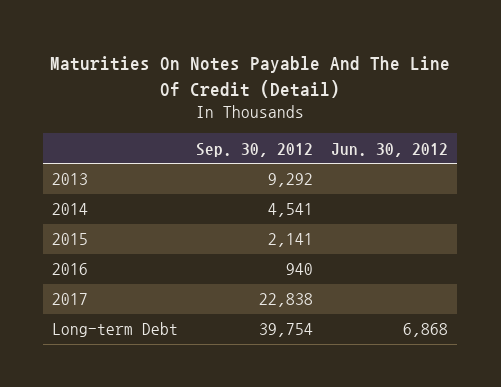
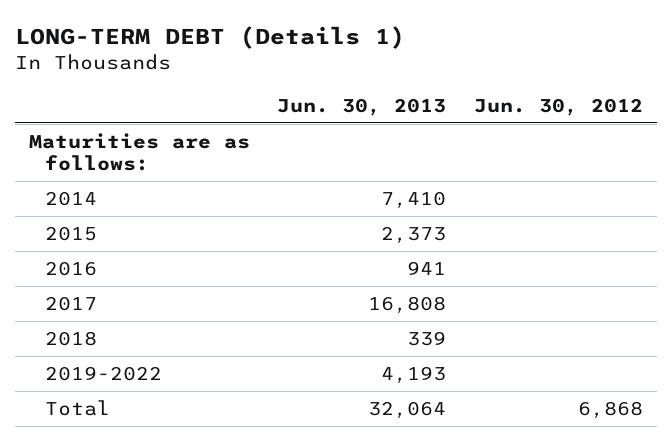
- Maturities On Notes Payable And The Line Of Credit (Detail)
+ LONG-TERM DEBT (Details 1)
- | Sep. 30, 2012 | Jun. 30, 2012
+ | Jun. 30, 2013 | Jun. 30, 2012
- 2013 | 9,292 |
+ Maturities are as follows:
- Long-term Debt | 39,754 | 6,868
+ 2018 | 339 |
+ 2019-2022 | 4,193 |
+ Total | 32,064 | 6,868

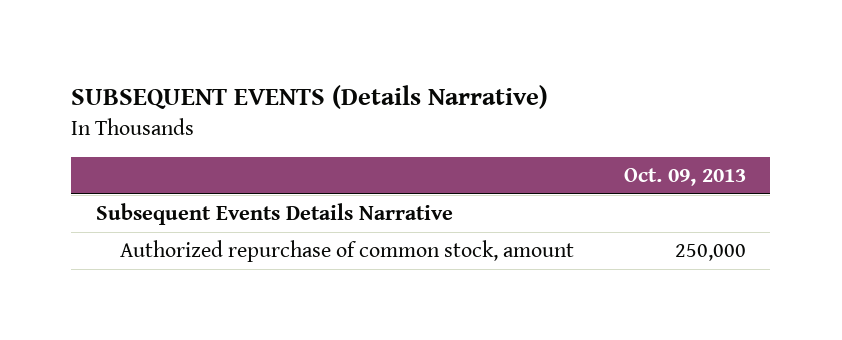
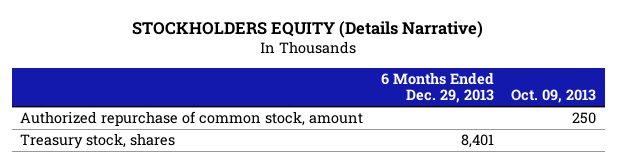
- SUBSEQUENT EVENTS (Details Narrative)
+ STOCKHOLDERS EQUITY (Details Narrative)
- | Oct. 09, 2013
+ | 6 Months Ended Dec. 29, 2013 | Oct. 09, 2013
- Subsequent Events Details Narrative
- Authorized repurchase of common stock, amount | 250,000
+ Authorized repurchase of common stock, amount | | 250
+ Treasury stock, shares | 8,401 |

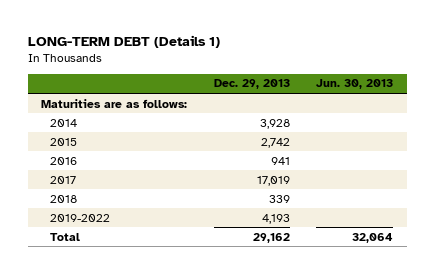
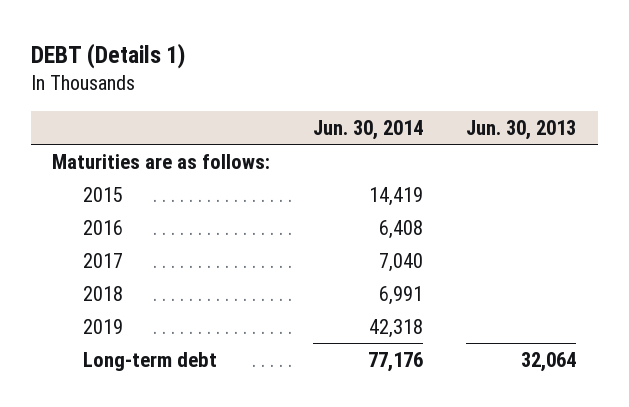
- LONG-TERM DEBT (Details 1)
+ DEBT (Details 1)
- | Dec. 29, 2013 | Jun. 30, 2013
+ | Jun. 30, 2014 | Jun. 30, 2013
- 2014 | 3,928 |
- 2019-2022 | 4,193 |
- Total | 29,162 | 32,064
+ 2019 | 42,318 |
+ Long-term debt | 77,176 | 32,064

